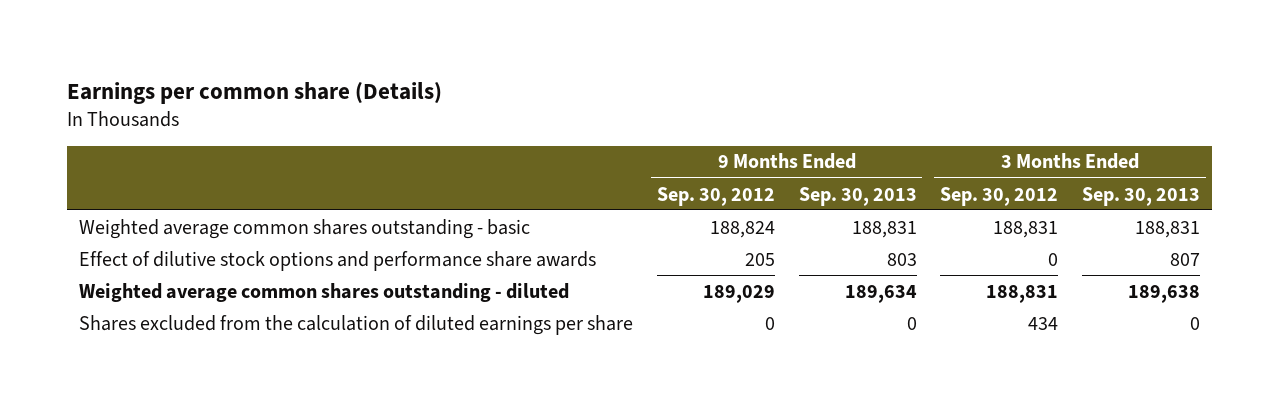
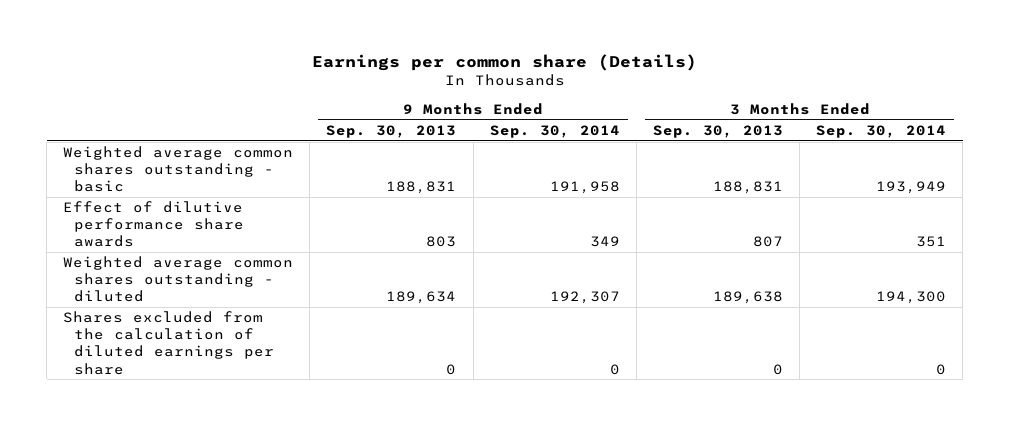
- | 9 Months Ended Sep. 30, 2012 | 9 Months Ended Sep. 30, 2013 | 3 Months Ended Sep. 30, 2012 | 3 Months Ended Sep. 30, 2013
+ | 9 Months Ended Sep. 30, 2013 | 9 Months Ended Sep. 30, 2014 | 3 Months Ended Sep. 30, 2013 | 3 Months Ended Sep. 30, 2014
- Effect of dilutive stock options and performance share awards | 205 | 803 | 0 | 807
+ Effect of dilutive performance share awards | 803 | 349 | 807 | 351

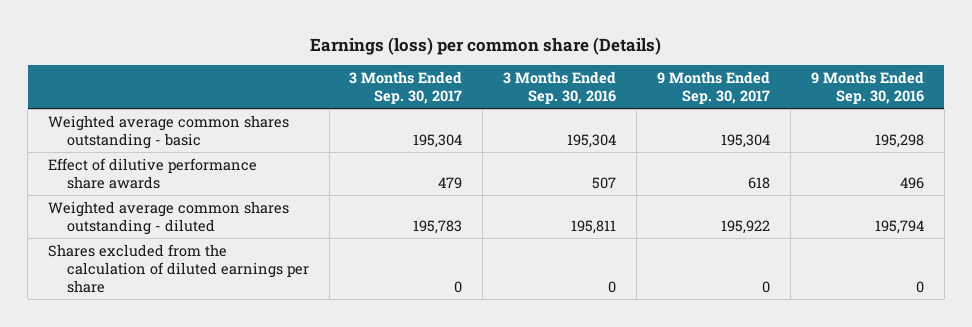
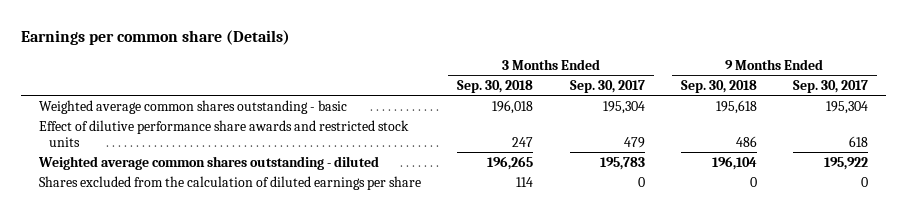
- Earnings (loss) per common share (Details)
+ Earnings per common share (Details)
- | 3 Months Ended Sep. 30, 2017 | 3 Months Ended Sep. 30, 2016 | 9 Months Ended Sep. 30, 2017 | 9 Months Ended Sep. 30, 2016
+ | 3 Months Ended Sep. 30, 2018 | 3 Months Ended Sep. 30, 2017 | 9 Months Ended Sep. 30, 2018 | 9 Months Ended Sep. 30, 2017
- Effect of dilutive performance share awards | 479 | 507 | 618 | 496
+ Effect of dilutive performance share awards and restricted stock units | 247 | 479 | 486 | 618

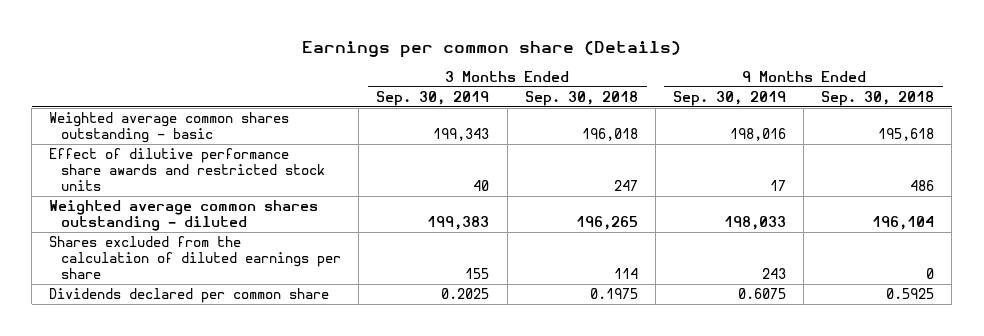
- | 3 Months Ended Sep. 30, 2018 | 3 Months Ended Sep. 30, 2017 | 9 Months Ended Sep. 30, 2018 | 9 Months Ended Sep. 30, 2017
+ | 3 Months Ended Sep. 30, 2019 | 3 Months Ended Sep. 30, 2018 | 9 Months Ended Sep. 30, 2019 | 9 Months Ended Sep. 30, 2018
+ Dividends declared per common share | 0.2025 | 0.1975 | 0.6075 | 0.5925

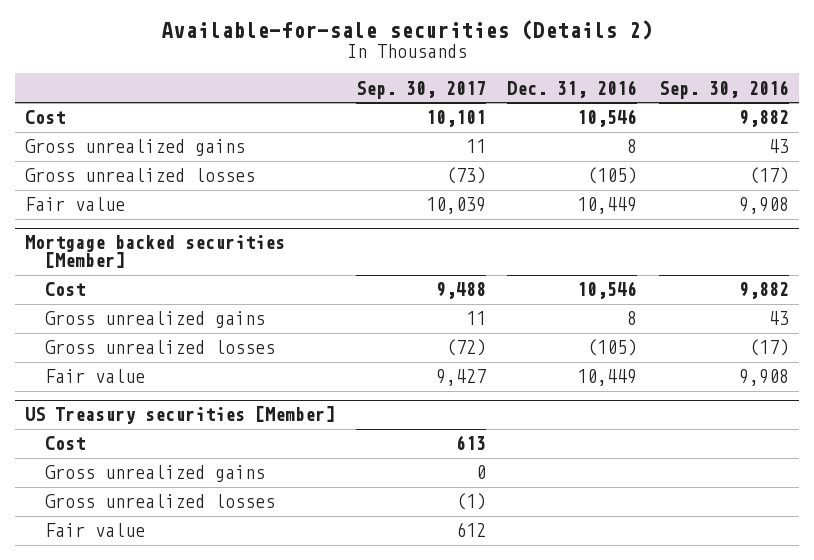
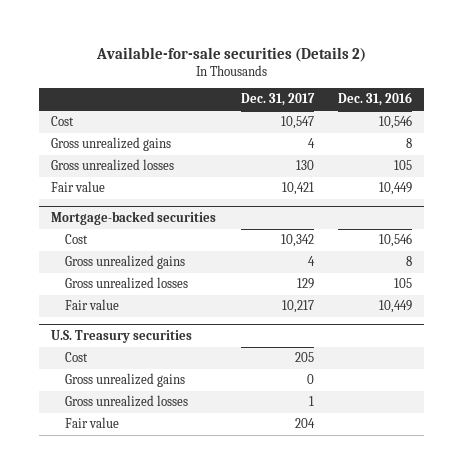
- | Sep. 30, 2017 | Dec. 31, 2016 | Sep. 30, 2016
+ | Dec. 31, 2017 | Dec. 31, 2016
- Gross unrealized losses | (73) | (105) | (17)
+ Gross unrealized losses | 130 | 105
- Mortgage backed securities [Member]
+ Mortgage-backed securities
- Gross unrealized losses | (72) | (105) | (17)
+ Gross unrealized losses | 129 | 105
- US Treasury securities [Member]
+ U.S. Treasury securities

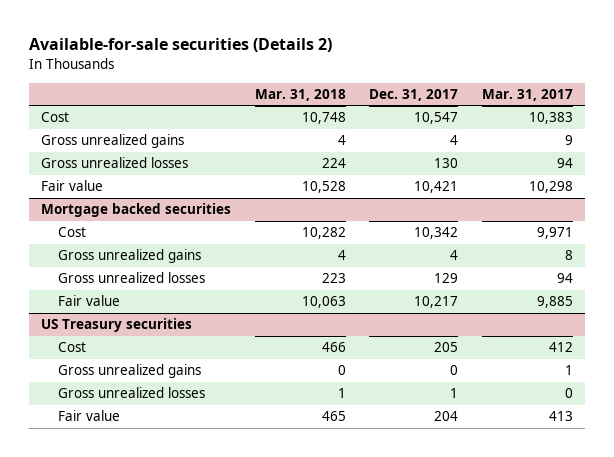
- | Dec. 31, 2017 | Dec. 31, 2016
+ | Mar. 31, 2018 | Dec. 31, 2017 | Mar. 31, 2017
- Mortgage-backed securities
+ Mortgage backed securities
- U.S. Treasury securities
+ US Treasury securities

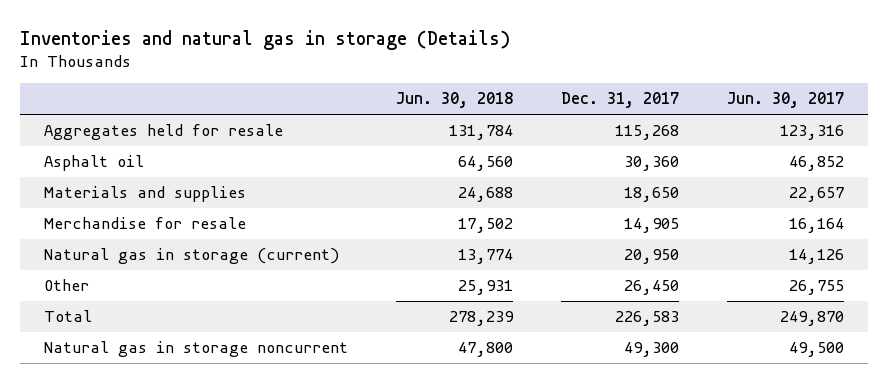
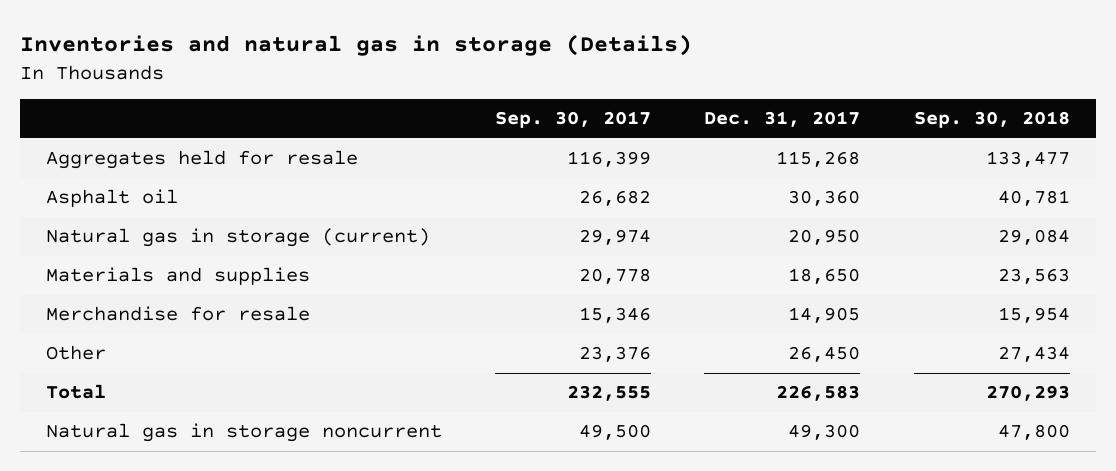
- | Jun. 30, 2018 | Dec. 31, 2017 | Jun. 30, 2017
+ | Sep. 30, 2017 | Dec. 31, 2017 | Sep. 30, 2018
moved up: Natural gas in storage (current) | 29,974 | 20,950 | 29,084

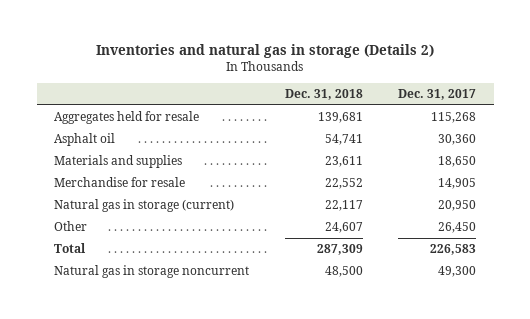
- Inventories and natural gas in storage (Details)
+ Inventories and natural gas in storage (Details 2)
- | Sep. 30, 2017 | Dec. 31, 2017 | Sep. 30, 2018
+ | Dec. 31, 2018 | Dec. 31, 2017
moved down: Natural gas in storage (current) | 22,117 | 20,950

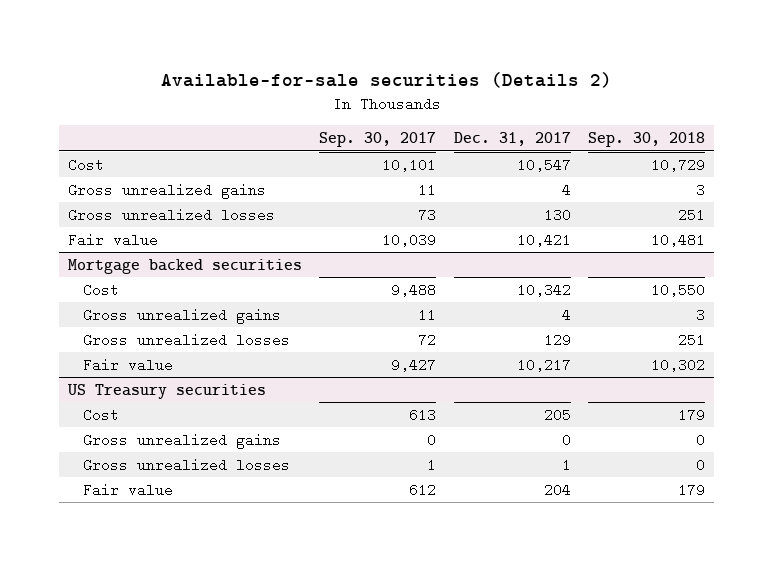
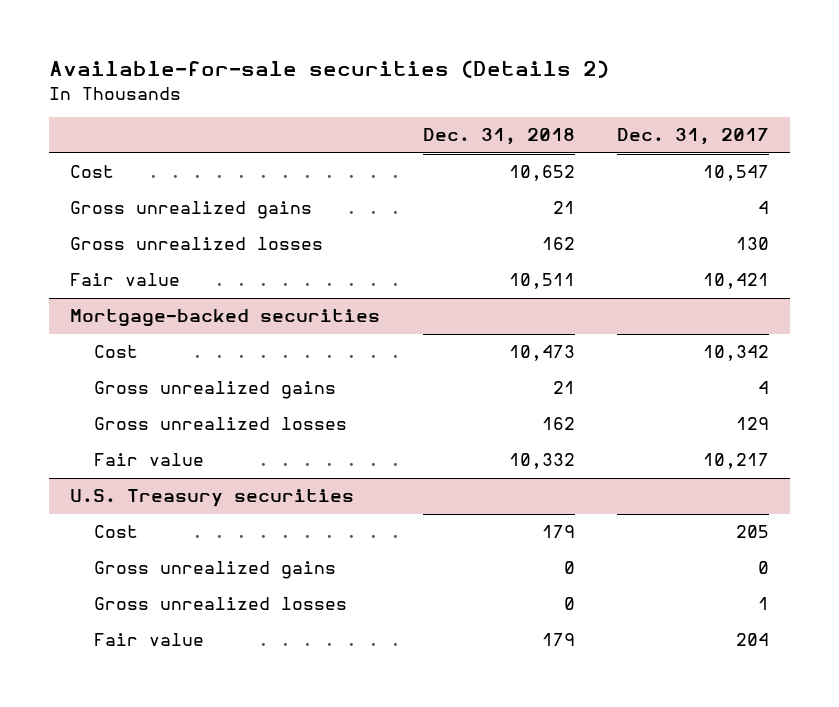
- | Sep. 30, 2017 | Dec. 31, 2017 | Sep. 30, 2018
+ | Dec. 31, 2018 | Dec. 31, 2017
- Mortgage backed securities
+ Mortgage-backed securities
- US Treasury securities
+ U.S. Treasury securities

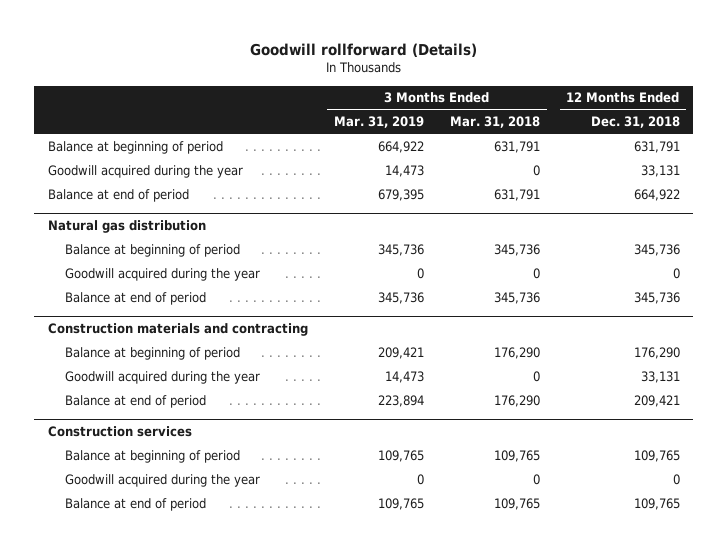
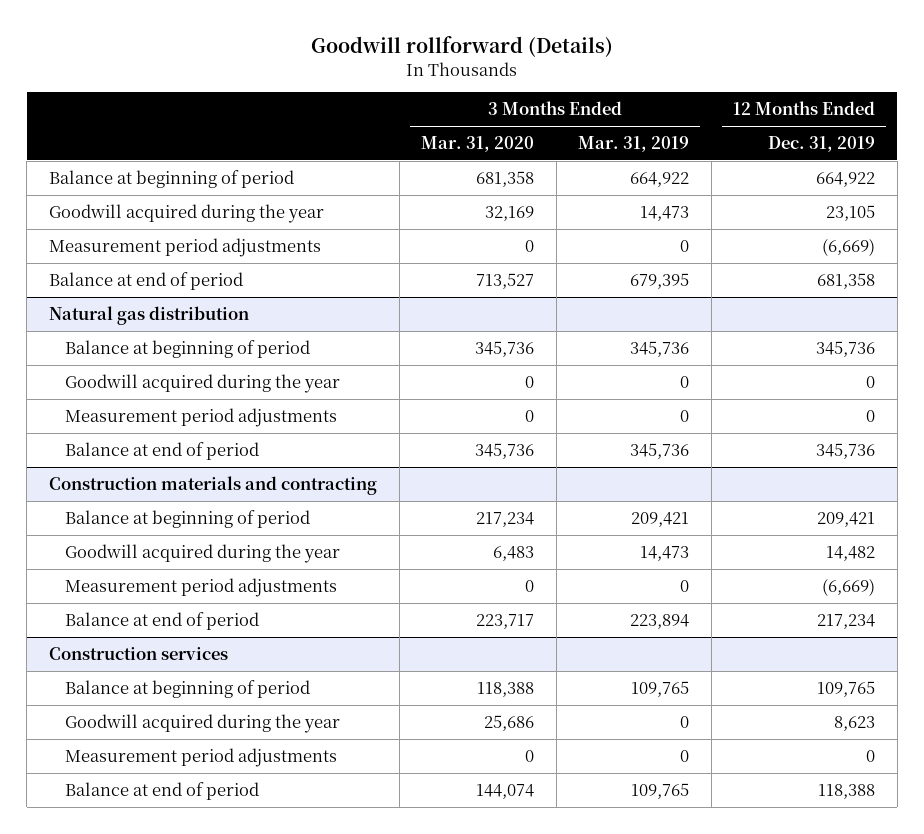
- | 3 Months Ended Mar. 31, 2019 | 3 Months Ended Mar. 31, 2018 | 12 Months Ended Dec. 31, 2018
+ | 3 Months Ended Mar. 31, 2020 | 3 Months Ended Mar. 31, 2019 | 12 Months Ended Dec. 31, 2019
+ Measurement period adjustments | 0 | 0 | (6,669)
@ Natural gas distribution
+ Measurement period adjustments | 0 | 0 | 0
@ Construction materials and contracting
+ Measurement period adjustments | 0 | 0 | (6,669)
@ Construction services
+ Measurement period adjustments | 0 | 0 | 0

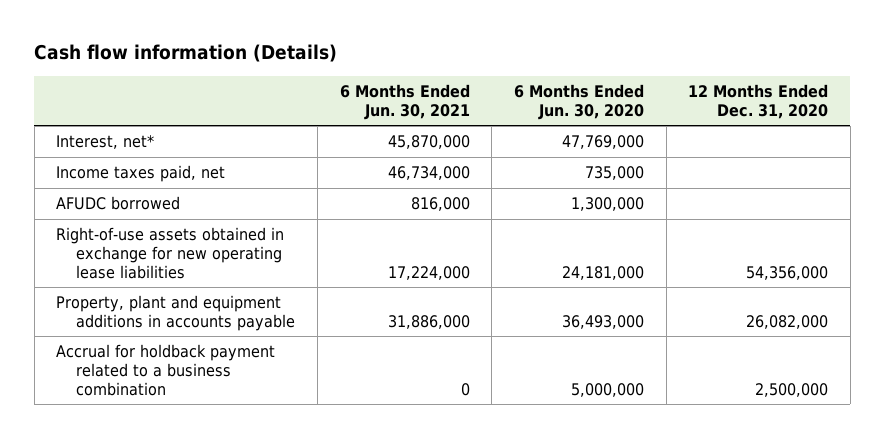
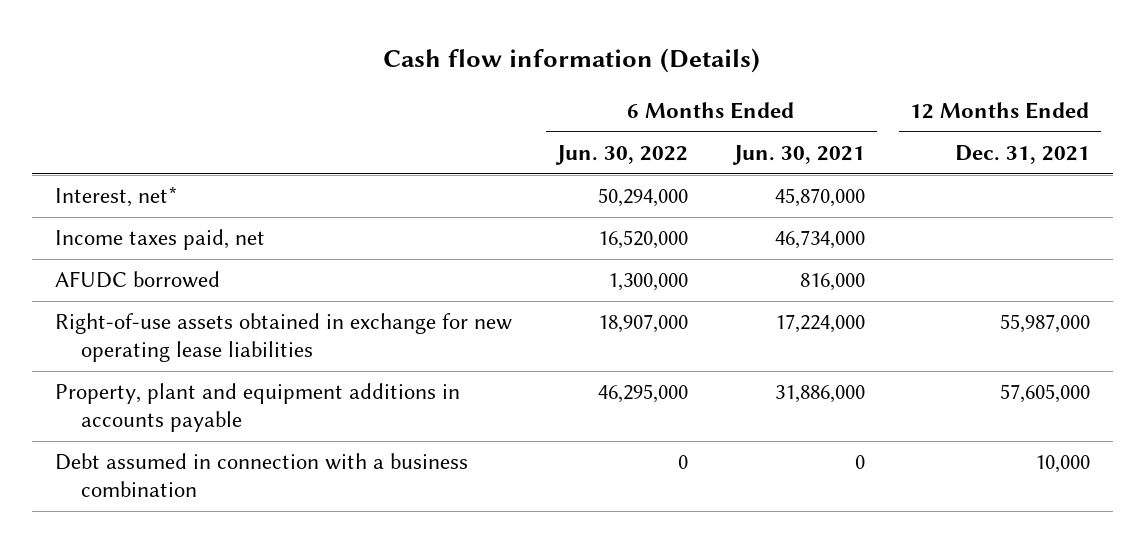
- | 6 Months Ended Jun. 30, 2021 | 6 Months Ended Jun. 30, 2020 | 12 Months Ended Dec. 31, 2020
+ | 6 Months Ended Jun. 30, 2022 | 6 Months Ended Jun. 30, 2021 | 12 Months Ended Dec. 31, 2021
- Accrual for holdback payment related to a business combination | 0 | 5,000,000 | 2,500,000
+ Debt assumed in connection with a business combination | 0 | 0 | 10,000

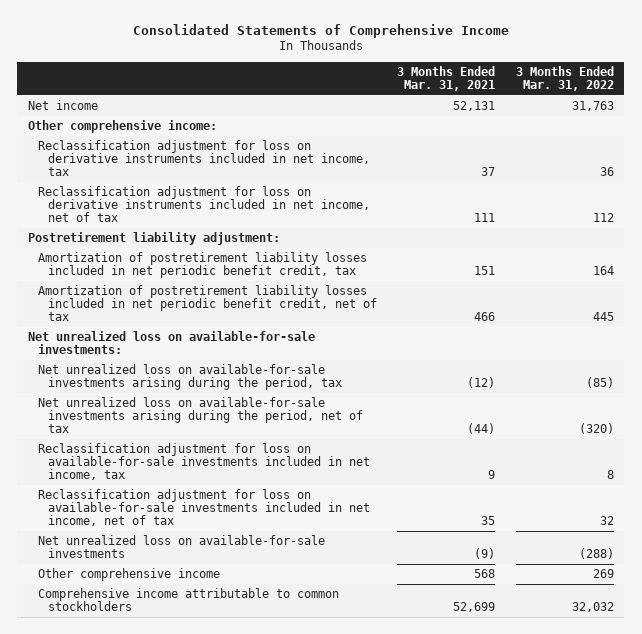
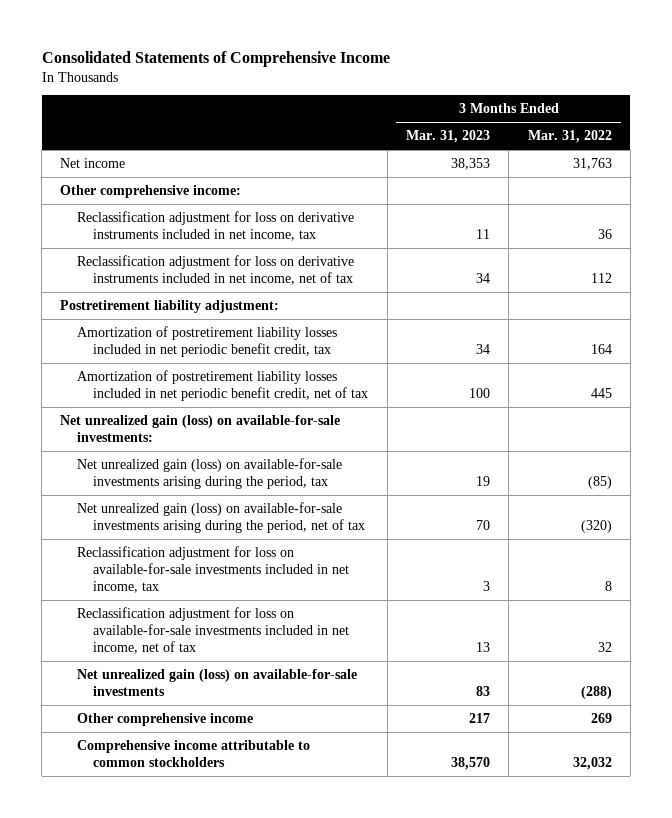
- | 3 Months Ended Mar. 31, 2021 | 3 Months Ended Mar. 31, 2022
+ | 3 Months Ended Mar. 31, 2023 | 3 Months Ended Mar. 31, 2022
- Net unrealized loss on available-for-sale investments:
- Net unrealized loss on available-for-sale investments arising during the period, tax | (12) | (85)
- Net unrealized loss on available-for-sale investments arising during the period, net of tax | (44) | (320)
+ Net unrealized gain (loss) on available-for-sale investments:
+ Net unrealized gain (loss) on available-for-sale investments arising during the period, tax | 19 | (85)
+ Net unrealized gain (loss) on available-for-sale investments arising during the period, net of tax | 70 | (320)
- Net unrealized loss on available-for-sale investments | (9) | (288)
+ Net unrealized gain (loss) on available-for-sale investments | 83 | (288)

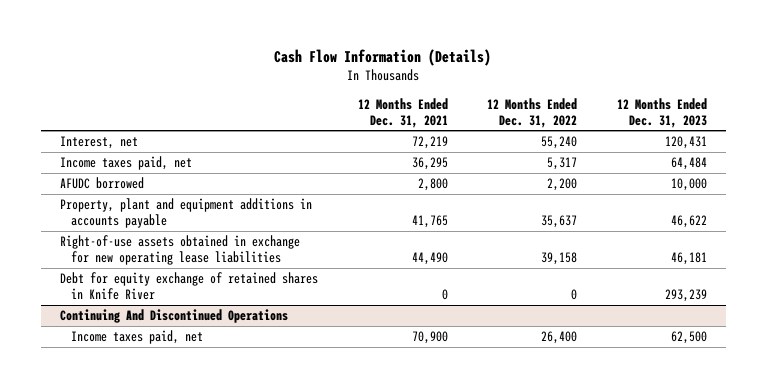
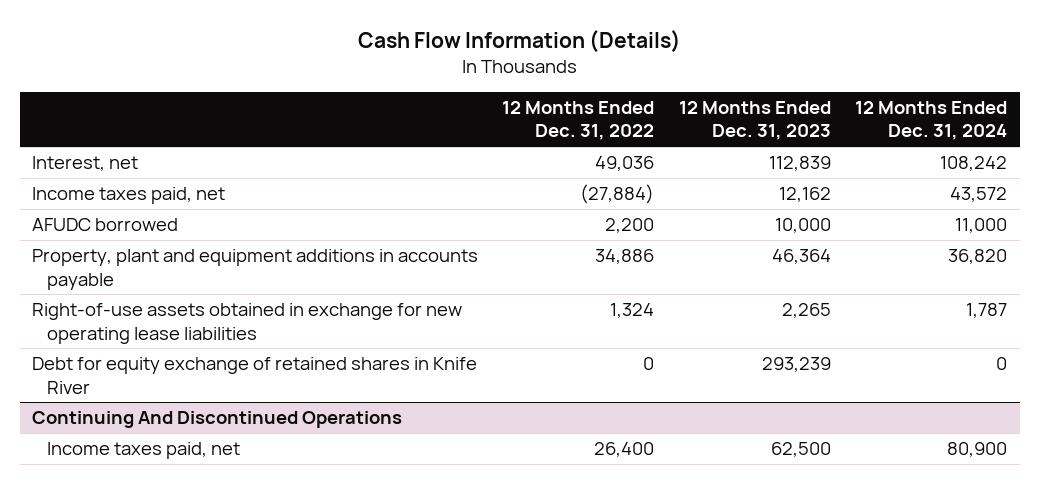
- | 12 Months Ended Dec. 31, 2021 | 12 Months Ended Dec. 31, 2022 | 12 Months Ended Dec. 31, 2023
+ | 12 Months Ended Dec. 31, 2022 | 12 Months Ended Dec. 31, 2023 | 12 Months Ended Dec. 31, 2024
- Interest, net | 72,219 | 55,240 | 120,431
- Income taxes paid, net | 36,295 | 5,317 | 64,484
+ Interest, net | 49,036 | 112,839 | 108,242
+ Income taxes paid, net | (27,884) | 12,162 | 43,572
- Property, plant and equipment additions in accounts payable | 41,765 | 35,637 | 46,622
- Right-of-use assets obtained in exchange for new operating lease liabilities | 44,490 | 39,158 | 46,181
+ Property, plant and equipment additions in accounts payable | 34,886 | 46,364 | 36,820
+ Right-of-use assets obtained in exchange for new operating lease liabilities | 1,324 | 2,265 | 1,787

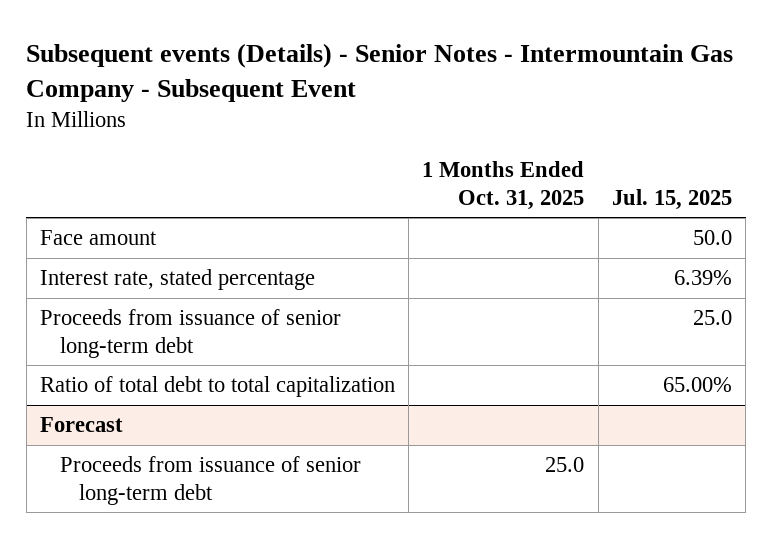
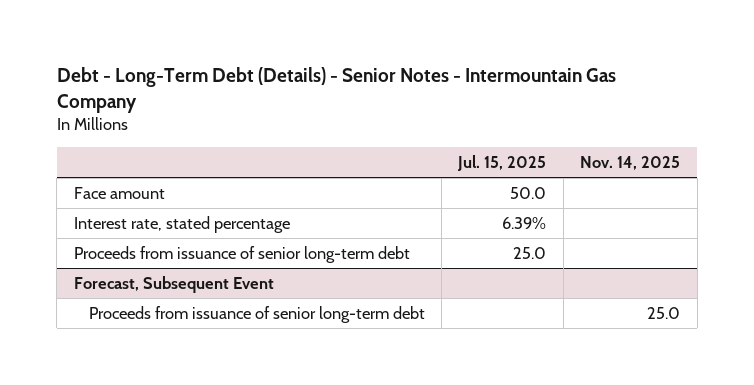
- Subsequent events (Details) - Senior Notes - Intermountain Gas Company - Subsequent Event
+ Debt - Long-Term Debt (Details) - Senior Notes - Intermountain Gas Company
- | 1 Months Ended Oct. 31, 2025 | Jul. 15, 2025
+ | Jul. 15, 2025 | Nov. 14, 2025
- Ratio of total debt to total capitalization | | 65.00%
- Forecast
+ Forecast, Subsequent Event

